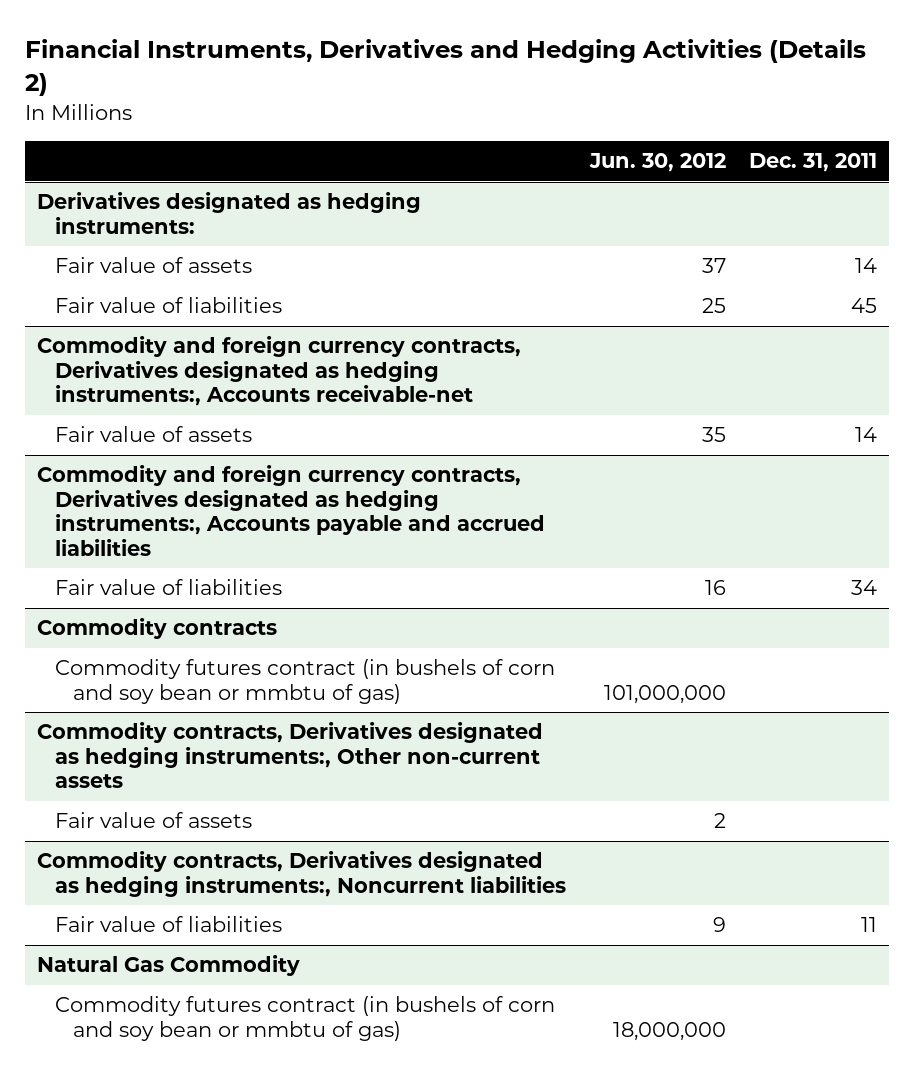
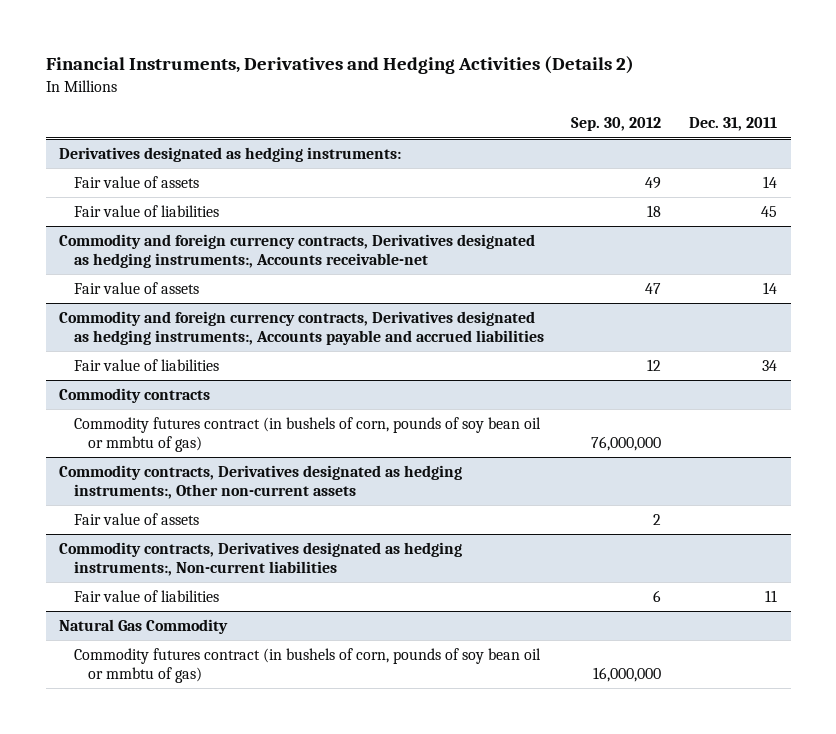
- | Jun. 30, 2012 | Dec. 31, 2011
+ | Sep. 30, 2012 | Dec. 31, 2011
@ Commodity contracts
- Commodity futures contract (in bushels of corn and soy bean or mmbtu of gas) | 101,000,000 |
+ Commodity futures contract (in bushels of corn, pounds of soy bean oil or mmbtu of gas) | 76,000,000 |
- Commodity contracts, Derivatives designated as hedging instruments:, Noncurrent liabilities
+ Commodity contracts, Derivatives designated as hedging instruments:, Non-current liabilities
@ Natural Gas Commodity
- Commodity futures contract (in bushels of corn and soy bean or mmbtu of gas) | 18,000,000 |
+ Commodity futures contract (in bushels of corn, pounds of soy bean oil or mmbtu of gas) | 16,000,000 |

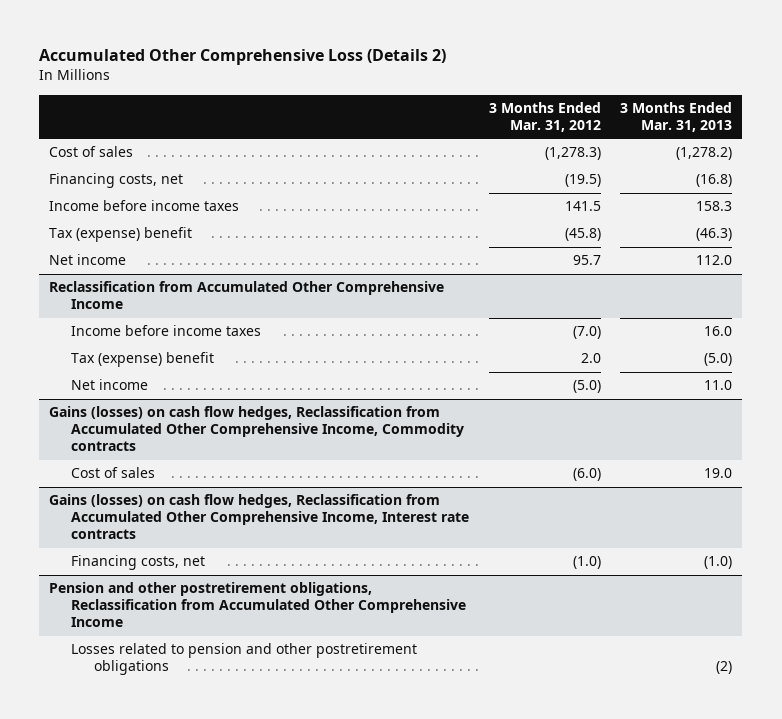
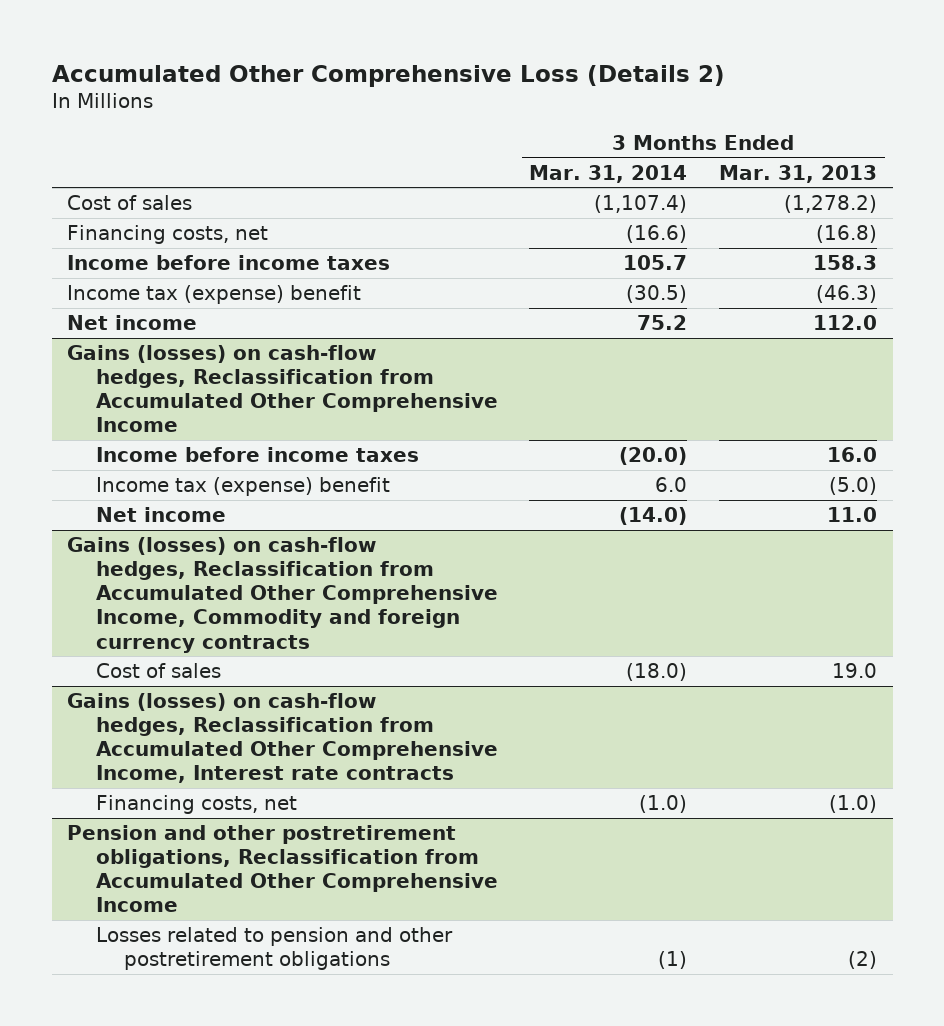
- | 3 Months Ended Mar. 31, 2012 | 3 Months Ended Mar. 31, 2013
+ | 3 Months Ended Mar. 31, 2014 | 3 Months Ended Mar. 31, 2013
- Tax (expense) benefit | (45.8) | (46.3)
+ Income tax (expense) benefit | (30.5) | (46.3)
- Reclassification from Accumulated Other Comprehensive Income
+ Gains (losses) on cash-flow hedges, Reclassification from Accumulated Other Comprehensive Income
- Tax (expense) benefit | 2.0 | (5.0)
+ Income tax (expense) benefit | 6.0 | (5.0)
- Gains (losses) on cash flow hedges, Reclassification from Accumulated Other Comprehensive Income, Commodity contracts
+ Gains (losses) on cash-flow hedges, Reclassification from Accumulated Other Comprehensive Income, Commodity and foreign currency contracts
- Gains (losses) on cash flow hedges, Reclassification from Accumulated Other Comprehensive Income, Interest rate contracts
+ Gains (losses) on cash-flow hedges, Reclassification from Accumulated Other Comprehensive Income, Interest rate contracts

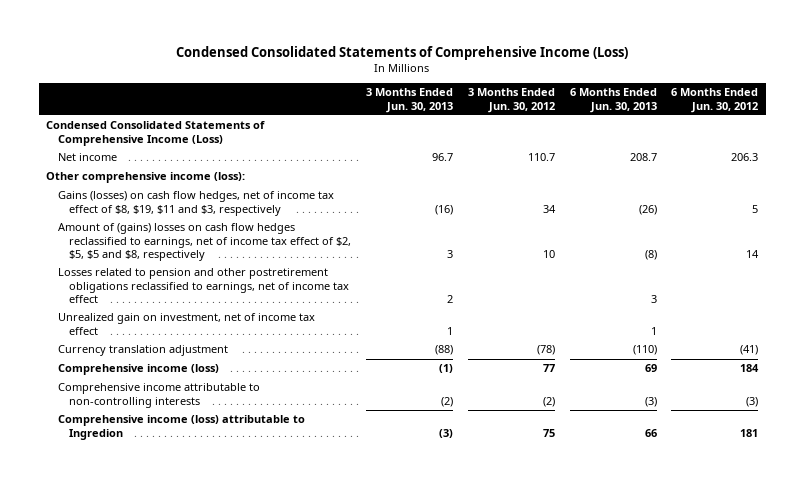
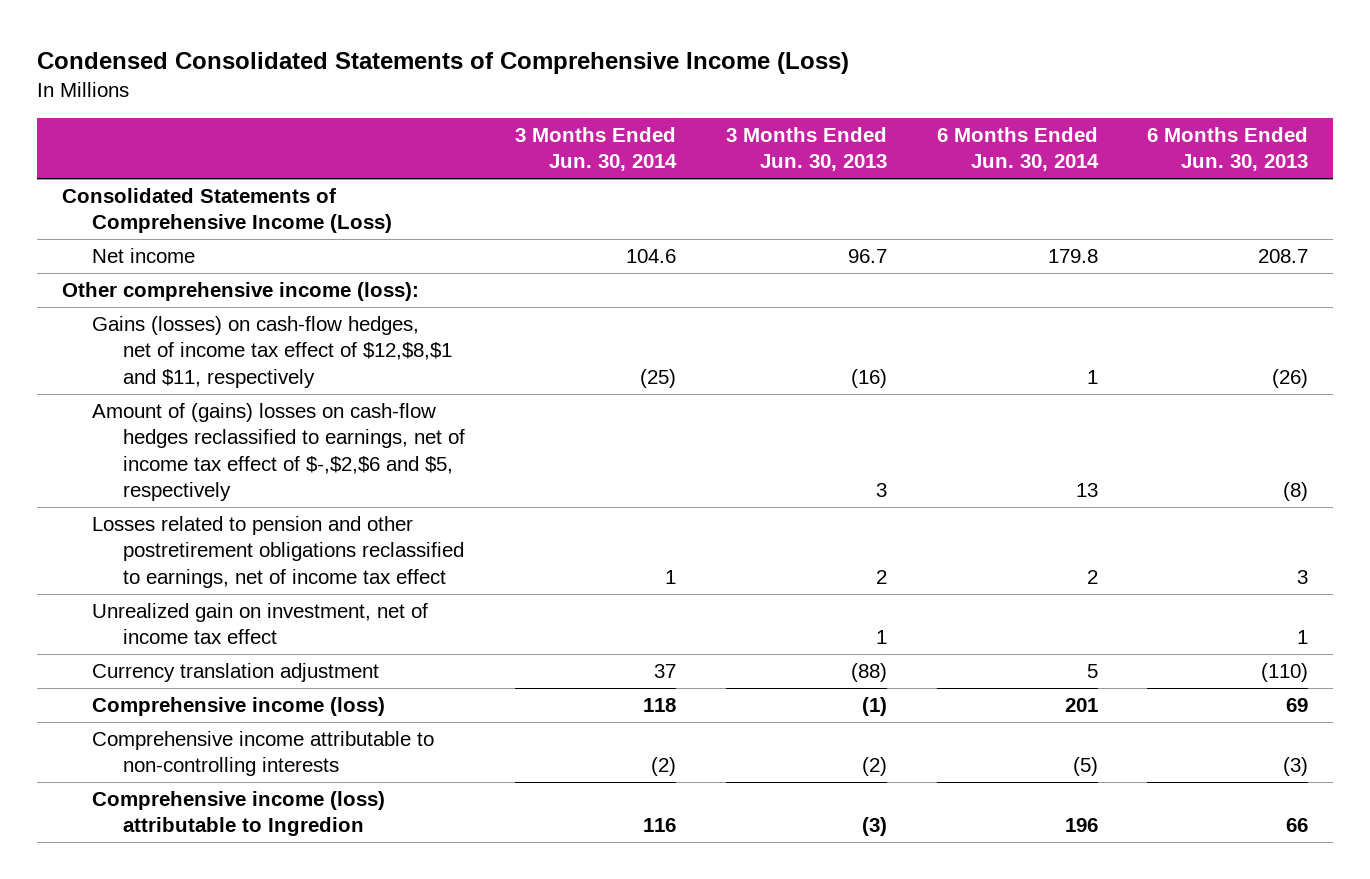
- | 3 Months Ended Jun. 30, 2013 | 3 Months Ended Jun. 30, 2012 | 6 Months Ended Jun. 30, 2013 | 6 Months Ended Jun. 30, 2012
+ | 3 Months Ended Jun. 30, 2014 | 3 Months Ended Jun. 30, 2013 | 6 Months Ended Jun. 30, 2014 | 6 Months Ended Jun. 30, 2013
- Condensed Consolidated Statements of Comprehensive Income (Loss)
+ Consolidated Statements of Comprehensive Income (Loss)
- Gains (losses) on cash flow hedges, net of income tax effect of $8, $19, $11 and $3, respectively | (16) | 34 | (26) | 5
- Amount of (gains) losses on cash flow hedges reclassified to earnings, net of income tax effect of $2, $5, $5 and $8, respectively | 3 | 10 | (8) | 14
+ Gains (losses) on cash-flow hedges, net of income tax effect of $12,$8,$1 and $11, respectively | (25) | (16) | 1 | (26)
+ Amount of (gains) losses on cash-flow hedges reclassified to earnings, net of income tax effect of $-,$2,$6 and $5, respectively | | 3 | 13 | (8)

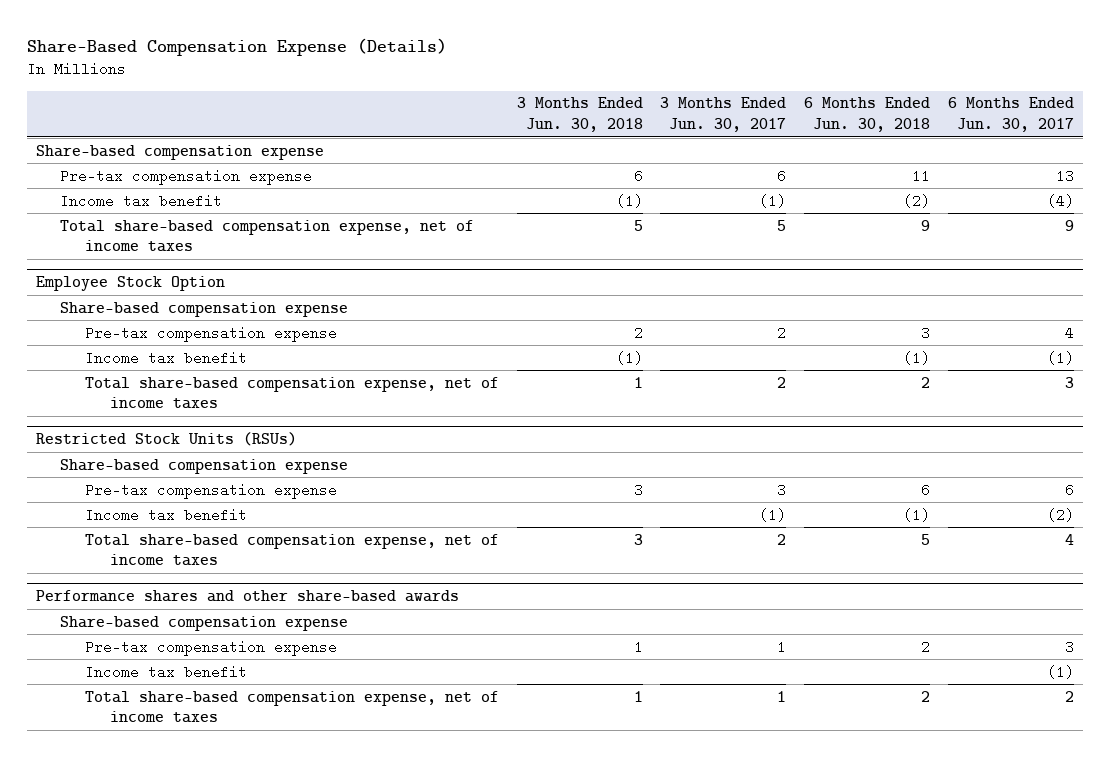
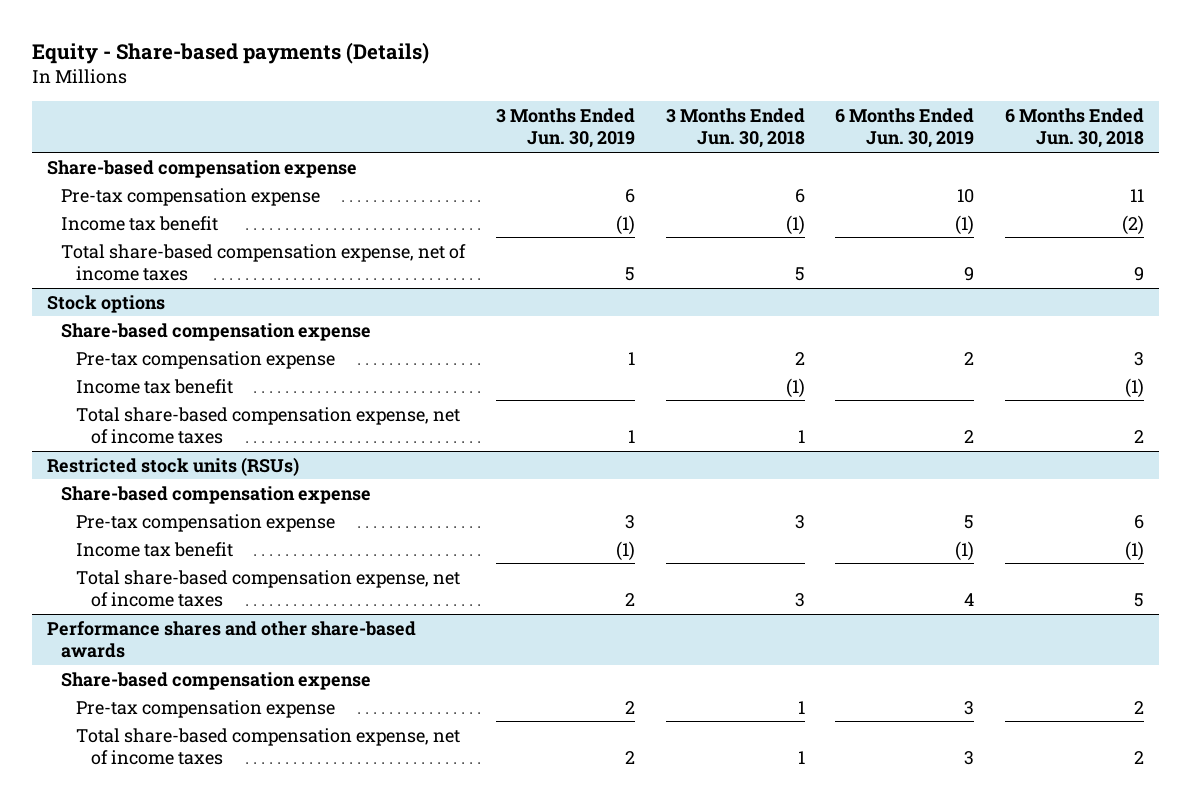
- Share-Based Compensation Expense (Details)
+ Equity - Share-based payments (Details)
- | 3 Months Ended Jun. 30, 2018 | 3 Months Ended Jun. 30, 2017 | 6 Months Ended Jun. 30, 2018 | 6 Months Ended Jun. 30, 2017
+ | 3 Months Ended Jun. 30, 2019 | 3 Months Ended Jun. 30, 2018 | 6 Months Ended Jun. 30, 2019 | 6 Months Ended Jun. 30, 2018
- Employee Stock Option
+ Stock options
- Restricted Stock Units (RSUs)
+ Restricted stock units (RSUs)
@ Performance shares and other share-based awards
- Income tax benefit | | | | (1)

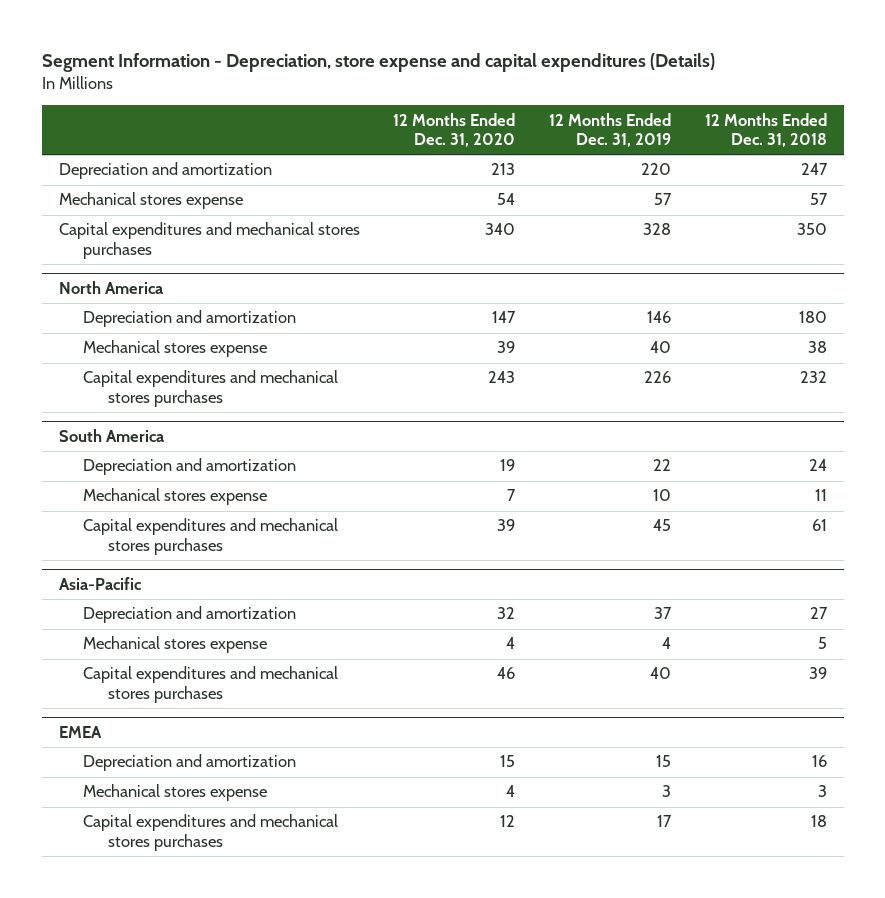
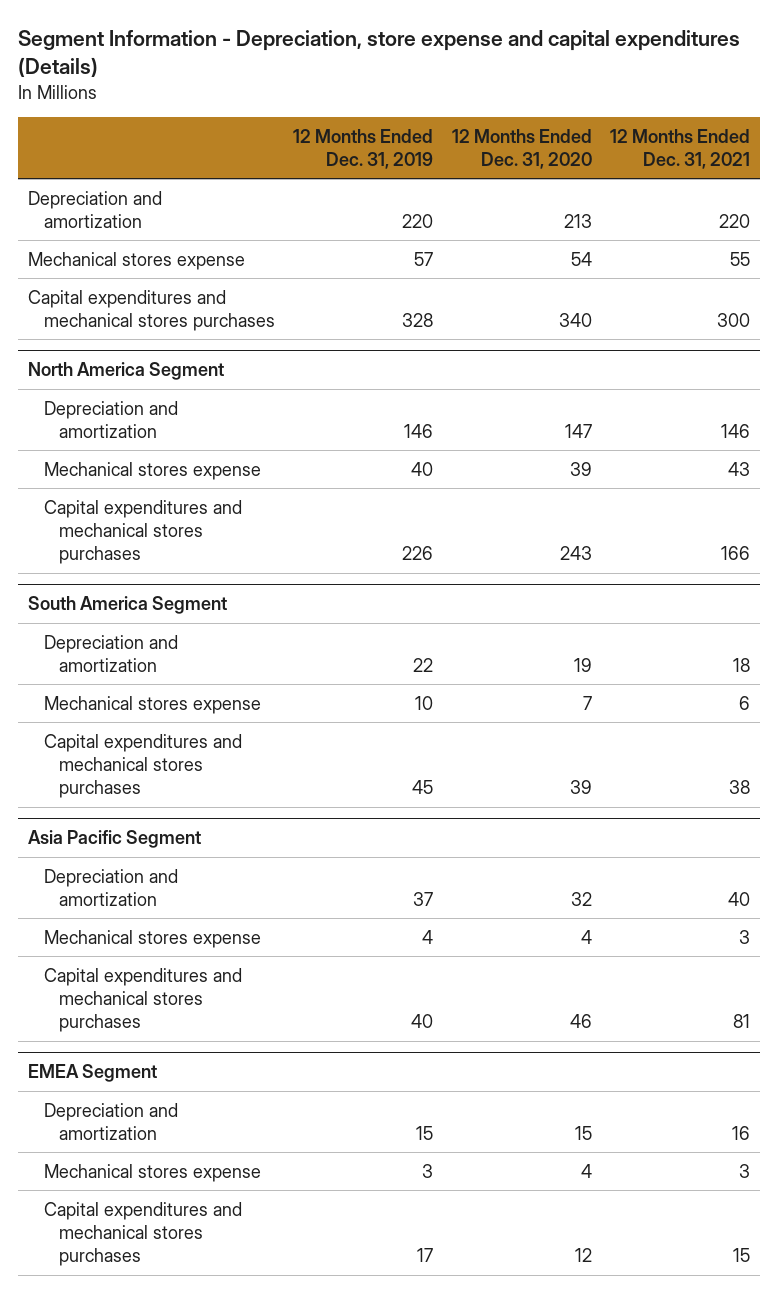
- | 12 Months Ended Dec. 31, 2020 | 12 Months Ended Dec. 31, 2019 | 12 Months Ended Dec. 31, 2018
+ | 12 Months Ended Dec. 31, 2019 | 12 Months Ended Dec. 31, 2020 | 12 Months Ended Dec. 31, 2021
- North America
+ North America Segment
- South America
+ South America Segment
- Asia-Pacific
+ Asia Pacific Segment
- EMEA
+ EMEA Segment

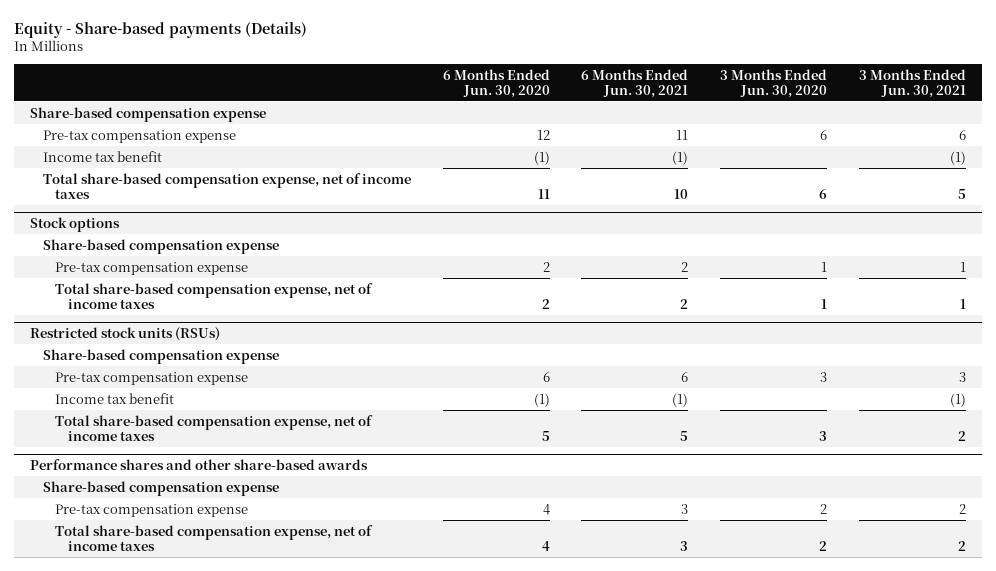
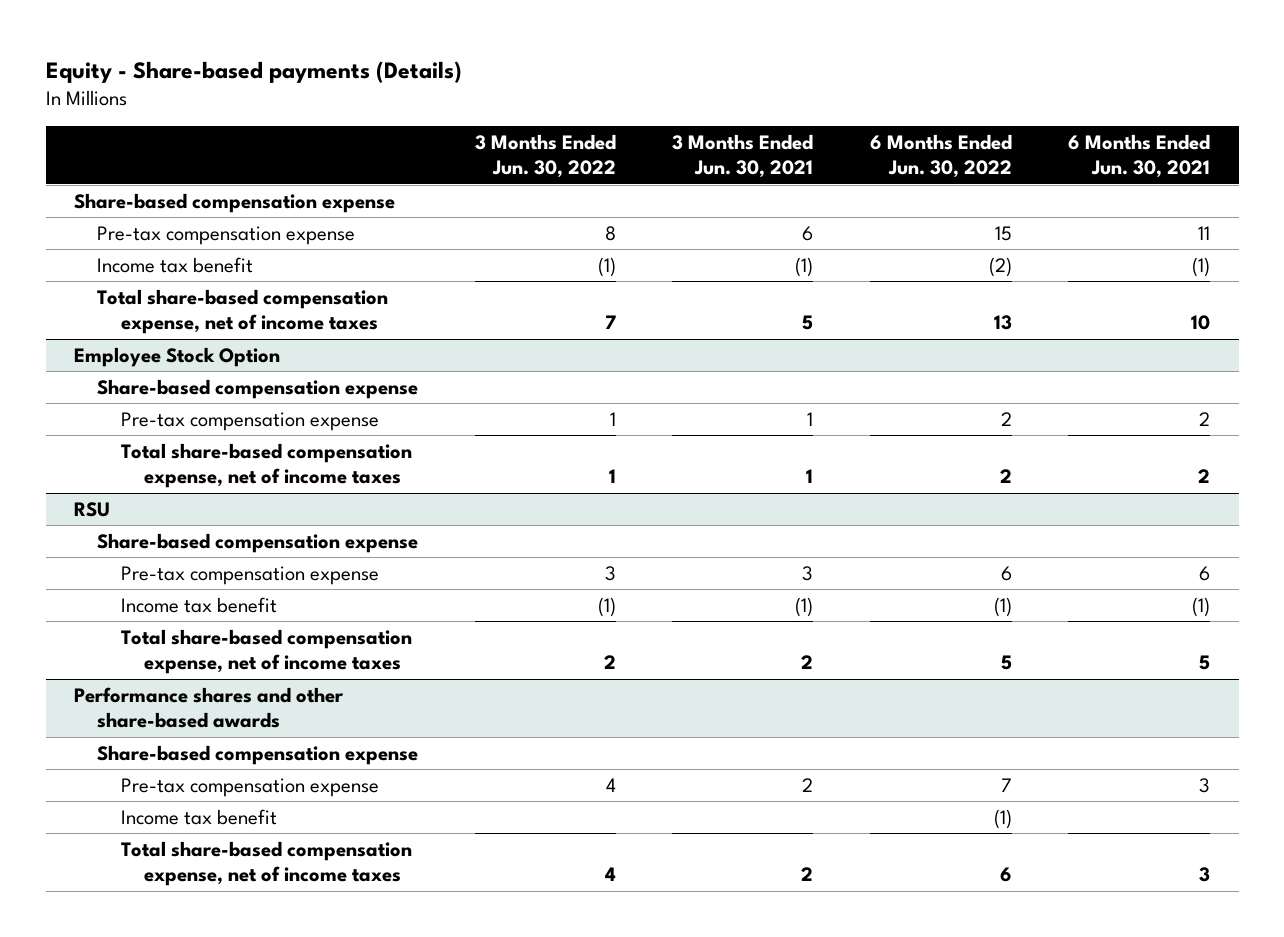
- | 6 Months Ended Jun. 30, 2020 | 6 Months Ended Jun. 30, 2021 | 3 Months Ended Jun. 30, 2020 | 3 Months Ended Jun. 30, 2021
+ | 3 Months Ended Jun. 30, 2022 | 3 Months Ended Jun. 30, 2021 | 6 Months Ended Jun. 30, 2022 | 6 Months Ended Jun. 30, 2021
- Stock options
+ Employee Stock Option
- Restricted stock units (RSUs)
+ RSU
@ Performance shares and other share-based awards
+ Income tax benefit | | | (1) |

